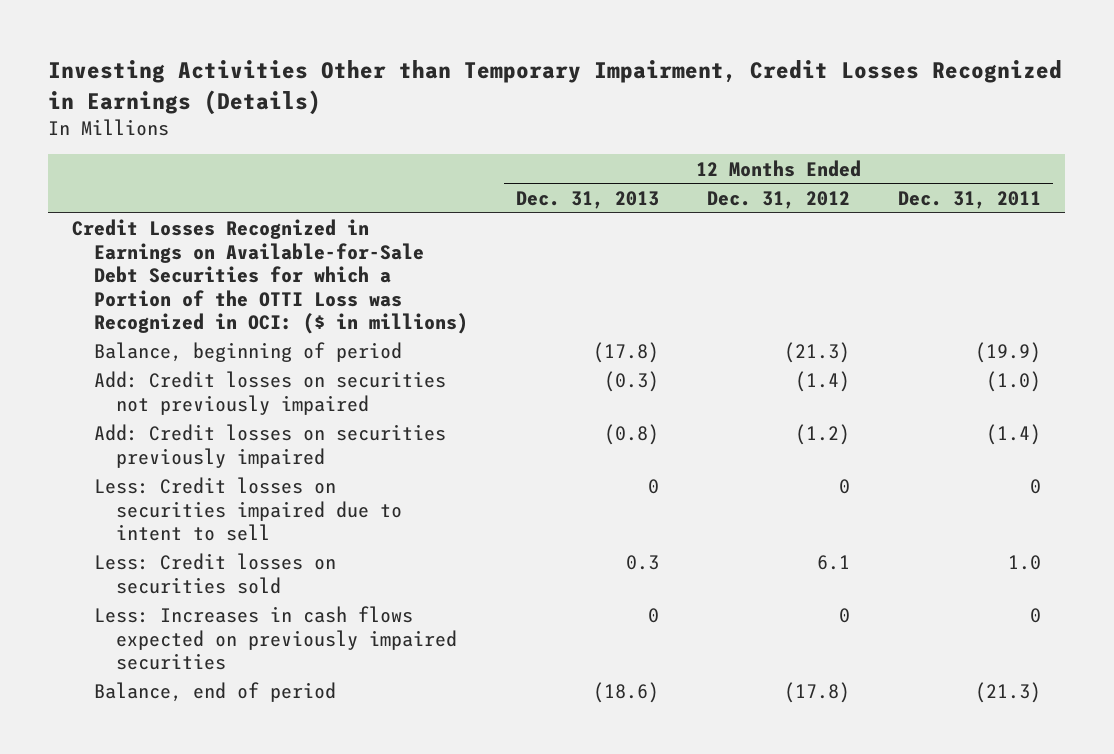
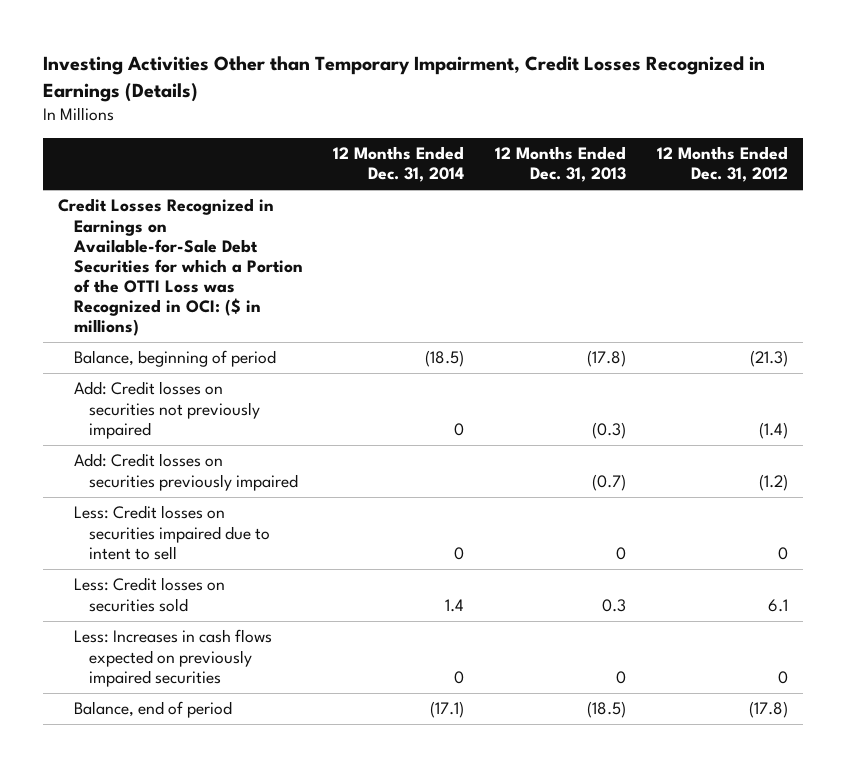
- | 12 Months Ended Dec. 31, 2013 | 12 Months Ended Dec. 31, 2012 | 12 Months Ended Dec. 31, 2011
+ | 12 Months Ended Dec. 31, 2014 | 12 Months Ended Dec. 31, 2013 | 12 Months Ended Dec. 31, 2012
- Add: Credit losses on securities previously impaired | (0.8) | (1.2) | (1.4)
+ Add: Credit losses on securities previously impaired | | (0.7) | (1.2)
- Balance, end of period | (18.6) | (17.8) | (21.3)
+ Balance, end of period | (17.1) | (18.5) | (17.8)

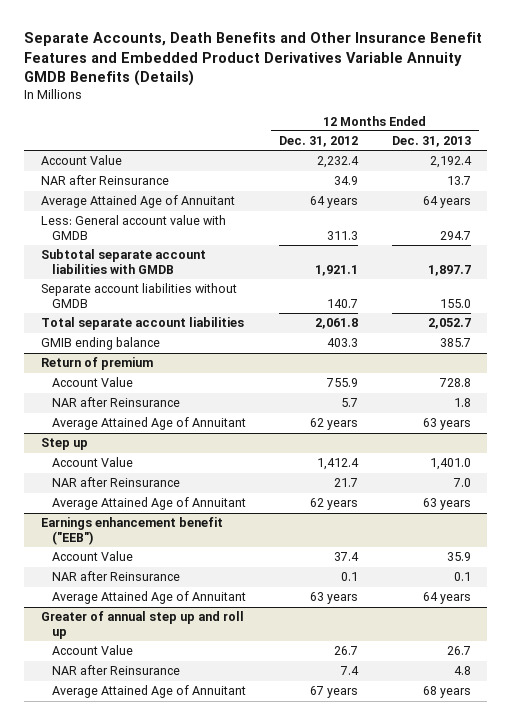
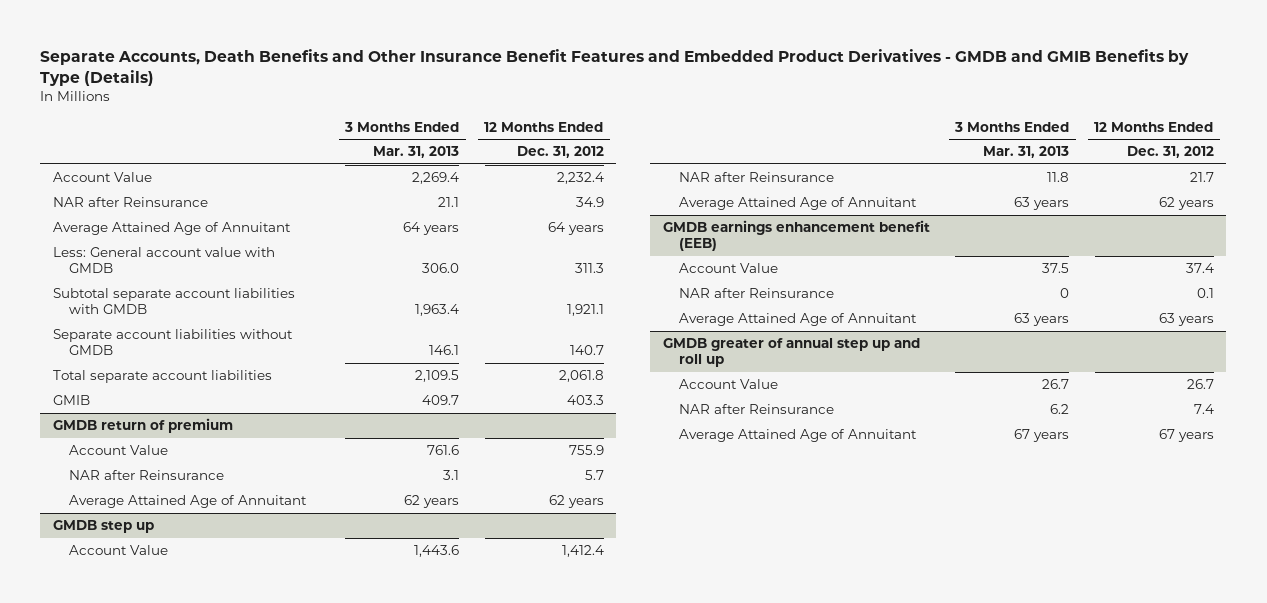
- Separate Accounts, Death Benefits and Other Insurance Benefit Features and Embedded Product Derivatives Variable Annuity GMDB Benefits (Details)
+ Separate Accounts, Death Benefits and Other Insurance Benefit Features and Embedded Product Derivatives - GMDB and GMIB Benefits by Type (Details)
- | 12 Months Ended Dec. 31, 2012 | 12 Months Ended Dec. 31, 2013
+ | 3 Months Ended Mar. 31, 2013 | 12 Months Ended Dec. 31, 2012
- GMIB ending balance | 403.3 | 385.7
- Return of premium
+ GMIB | 409.7 | 403.3
+ GMDB return of premium
- Step up
+ GMDB step up
- Earnings enhancement benefit ("EEB")
+ GMDB earnings enhancement benefit (EEB)
- Greater of annual step up and roll up
+ GMDB greater of annual step up and roll up

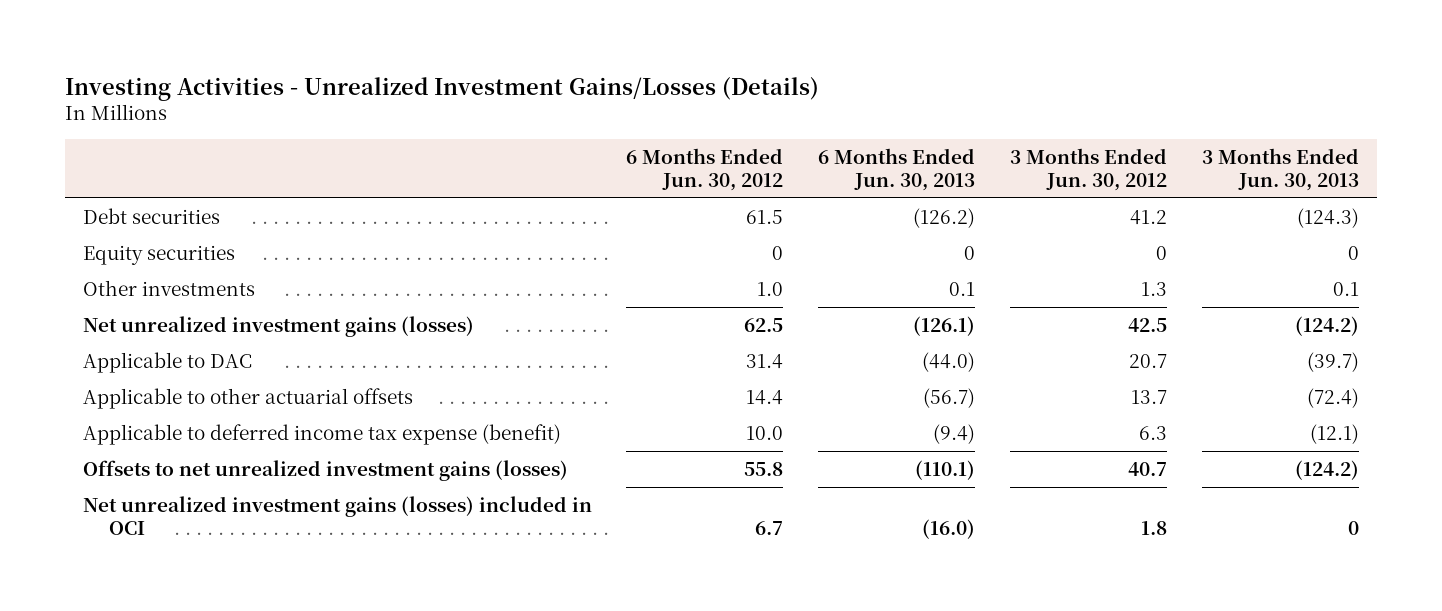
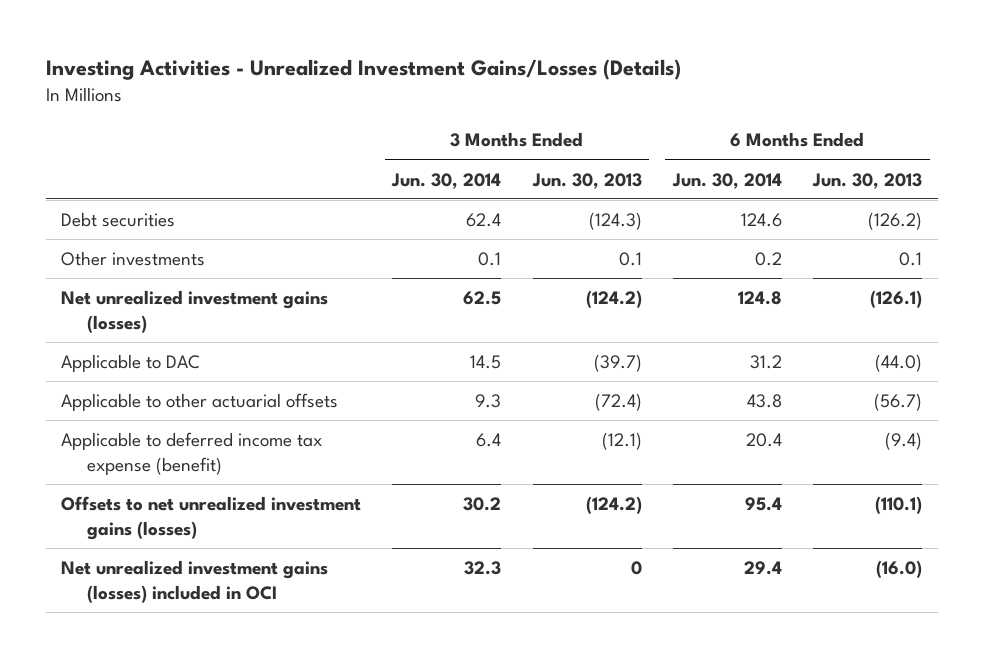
- | 6 Months Ended Jun. 30, 2012 | 6 Months Ended Jun. 30, 2013 | 3 Months Ended Jun. 30, 2012 | 3 Months Ended Jun. 30, 2013
+ | 3 Months Ended Jun. 30, 2014 | 3 Months Ended Jun. 30, 2013 | 6 Months Ended Jun. 30, 2014 | 6 Months Ended Jun. 30, 2013
- Equity securities | 0 | 0 | 0 | 0

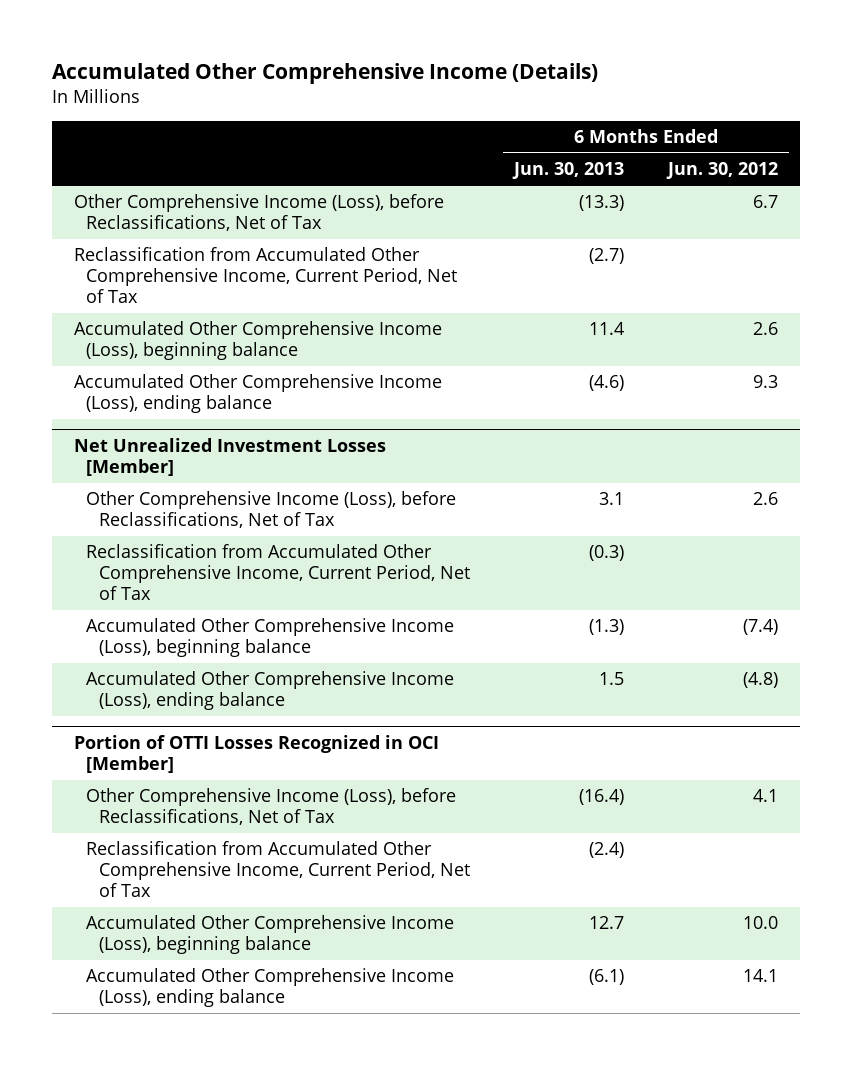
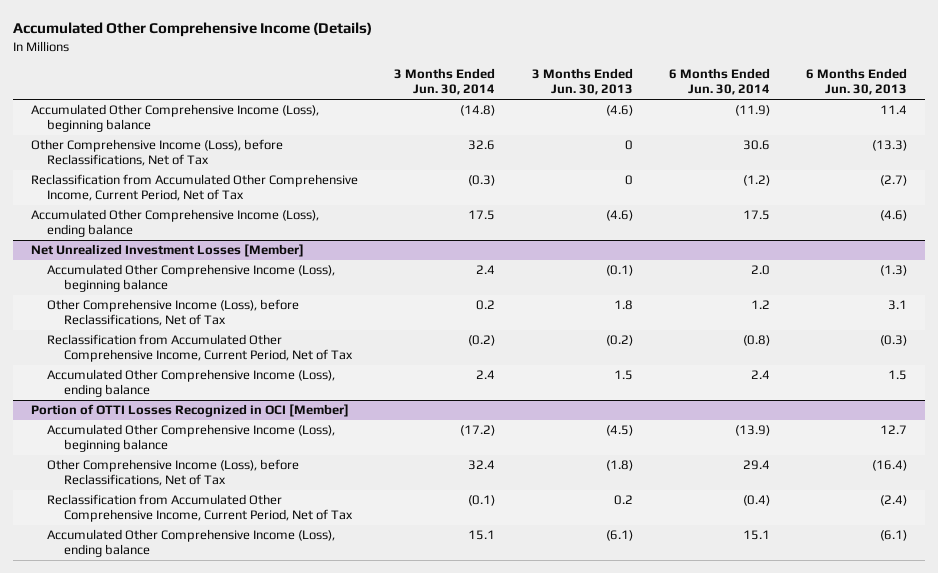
- | 6 Months Ended Jun. 30, 2013 | 6 Months Ended Jun. 30, 2012
+ | 3 Months Ended Jun. 30, 2014 | 3 Months Ended Jun. 30, 2013 | 6 Months Ended Jun. 30, 2014 | 6 Months Ended Jun. 30, 2013
moved up: Accumulated Other Comprehensive Income (Loss), beginning balance | (14.8) | (4.6) | (11.9) | 11.4
@ Net Unrealized Investment Losses [Member]
moved up: Accumulated Other Comprehensive Income (Loss), beginning balance | 2.4 | (0.1) | 2.0 | (1.3)
@ Portion of OTTI Losses Recognized in OCI [Member]
moved up: Accumulated Other Comprehensive Income (Loss), beginning balance | (17.2) | (4.5) | (13.9) | 12.7

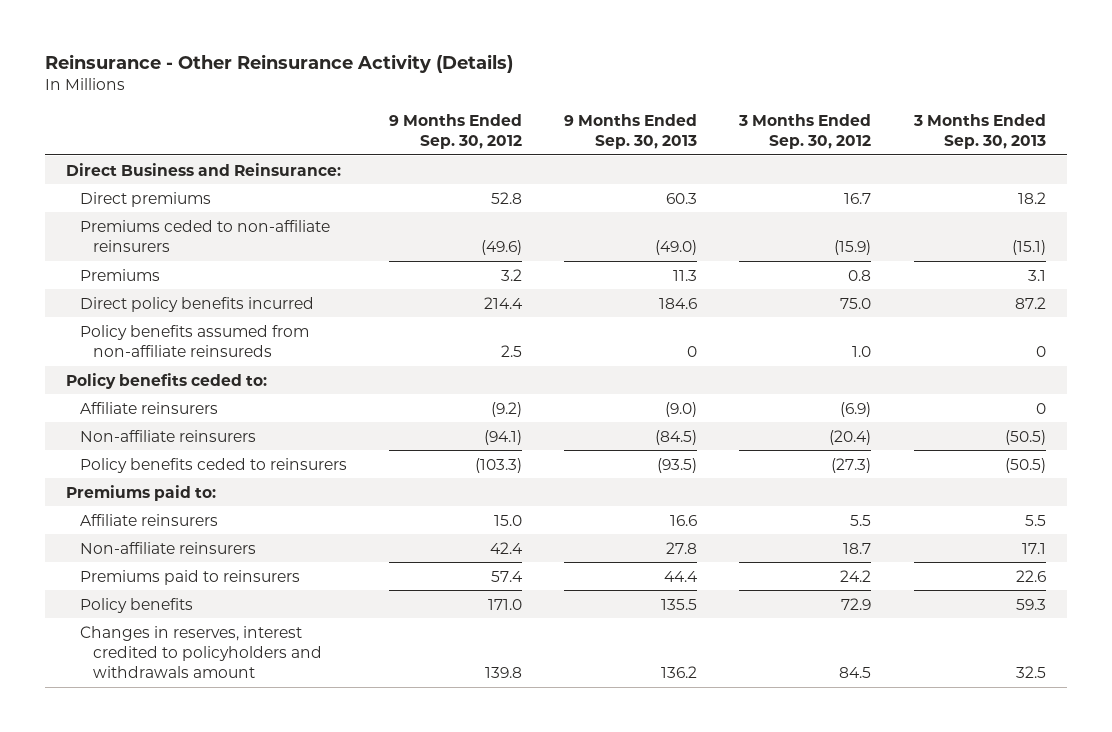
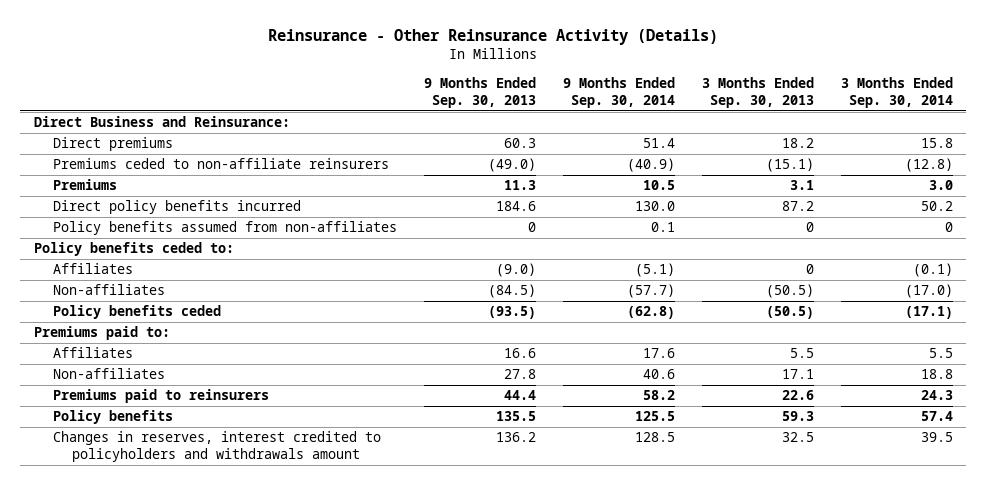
- | 9 Months Ended Sep. 30, 2012 | 9 Months Ended Sep. 30, 2013 | 3 Months Ended Sep. 30, 2012 | 3 Months Ended Sep. 30, 2013
+ | 9 Months Ended Sep. 30, 2013 | 9 Months Ended Sep. 30, 2014 | 3 Months Ended Sep. 30, 2013 | 3 Months Ended Sep. 30, 2014
- Policy benefits assumed from non-affiliate reinsureds | 2.5 | 0 | 1.0 | 0
+ Policy benefits assumed from non-affiliates | 0 | 0.1 | 0 | 0
- Affiliate reinsurers | (9.2) | (9.0) | (6.9) | 0
- Non-affiliate reinsurers | (94.1) | (84.5) | (20.4) | (50.5)
- Policy benefits ceded to reinsurers | (103.3) | (93.5) | (27.3) | (50.5)
+ Affiliates | (9.0) | (5.1) | 0 | (0.1)
+ Non-affiliates | (84.5) | (57.7) | (50.5) | (17.0)
+ Policy benefits ceded | (93.5) | (62.8) | (50.5) | (17.1)
- Affiliate reinsurers | 15.0 | 16.6 | 5.5 | 5.5
- Non-affiliate reinsurers | 42.4 | 27.8 | 18.7 | 17.1
+ Affiliates | 16.6 | 17.6 | 5.5 | 5.5
+ Non-affiliates | 27.8 | 40.6 | 17.1 | 18.8

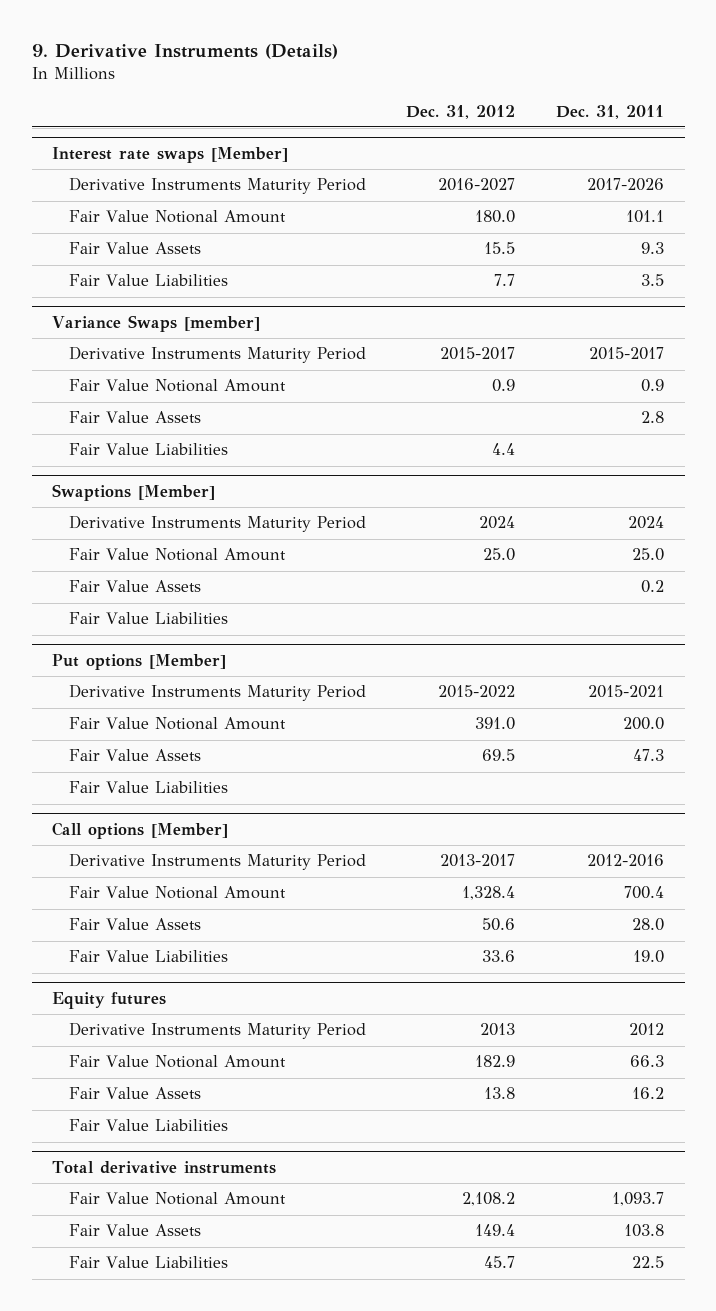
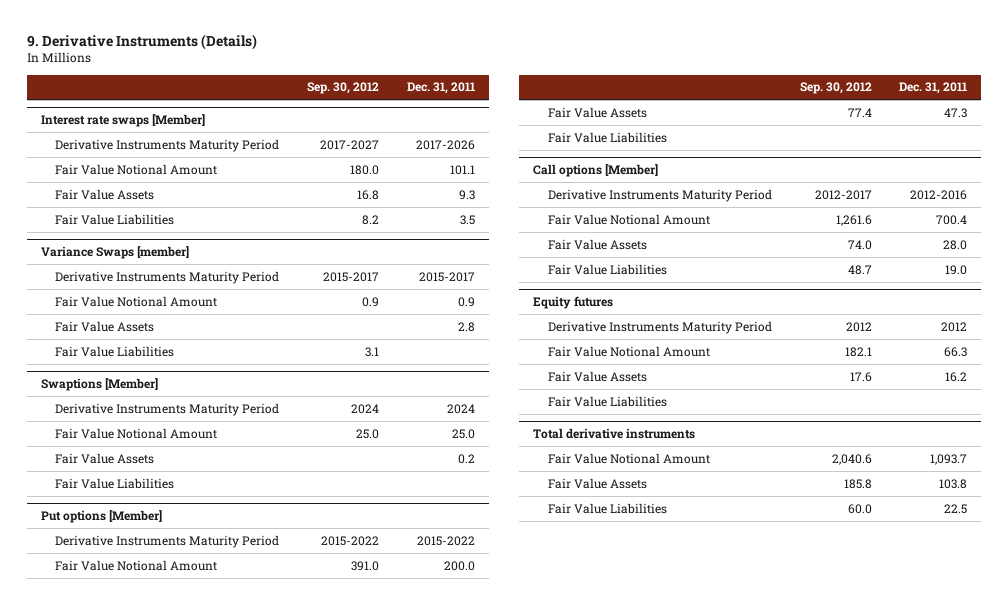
- | Dec. 31, 2012 | Dec. 31, 2011
+ | Sep. 30, 2012 | Dec. 31, 2011
@ Put options [Member]
- Derivative Instruments Maturity Period | 2015-2022 | 2015-2021
+ Derivative Instruments Maturity Period | 2015-2022 | 2015-2022

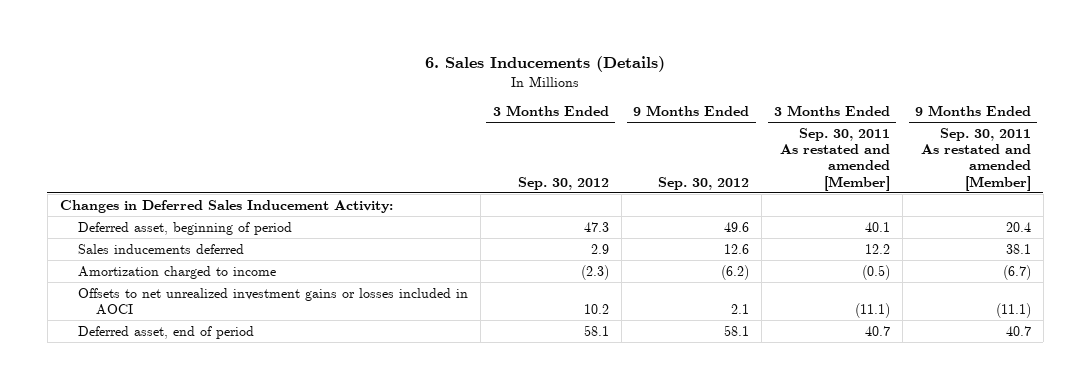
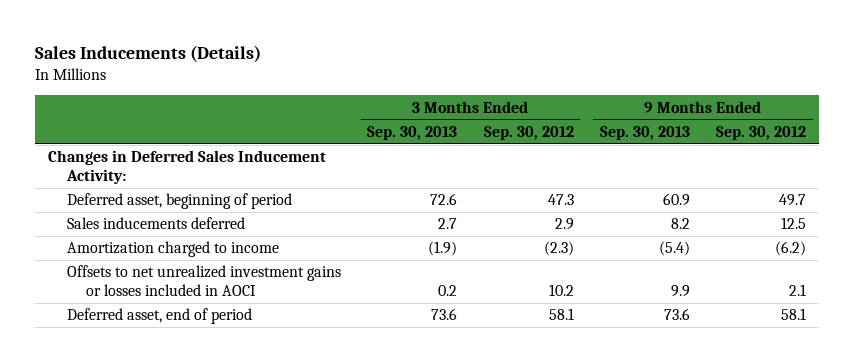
- 6. Sales Inducements (Details)
+ Sales Inducements (Details)
- | 3 Months Ended Sep. 30, 2012 | 9 Months Ended Sep. 30, 2012 | 3 Months Ended Sep. 30, 2011 As restated and amended [Member] | 9 Months Ended Sep. 30, 2011 As restated and amended [Member]
+ | 3 Months Ended Sep. 30, 2013 | 3 Months Ended Sep. 30, 2012 | 9 Months Ended Sep. 30, 2013 | 9 Months Ended Sep. 30, 2012
- Deferred asset, beginning of period | 47.3 | 49.6 | 40.1 | 20.4
- Sales inducements deferred | 2.9 | 12.6 | 12.2 | 38.1
+ Deferred asset, beginning of period | 72.6 | 47.3 | 60.9 | 49.7
+ Sales inducements deferred | 2.7 | 2.9 | 8.2 | 12.5

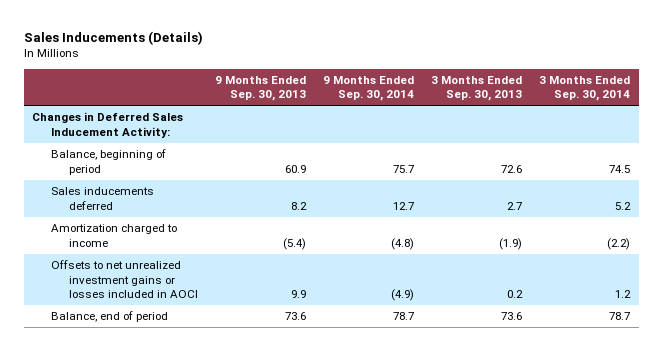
- | 3 Months Ended Sep. 30, 2013 | 3 Months Ended Sep. 30, 2012 | 9 Months Ended Sep. 30, 2013 | 9 Months Ended Sep. 30, 2012
+ | 9 Months Ended Sep. 30, 2013 | 9 Months Ended Sep. 30, 2014 | 3 Months Ended Sep. 30, 2013 | 3 Months Ended Sep. 30, 2014
- Deferred asset, beginning of period | 72.6 | 47.3 | 60.9 | 49.7
+ Balance, beginning of period | 60.9 | 75.7 | 72.6 | 74.5
- Deferred asset, end of period | 73.6 | 58.1 | 73.6 | 58.1
+ Balance, end of period | 73.6 | 78.7 | 73.6 | 78.7

